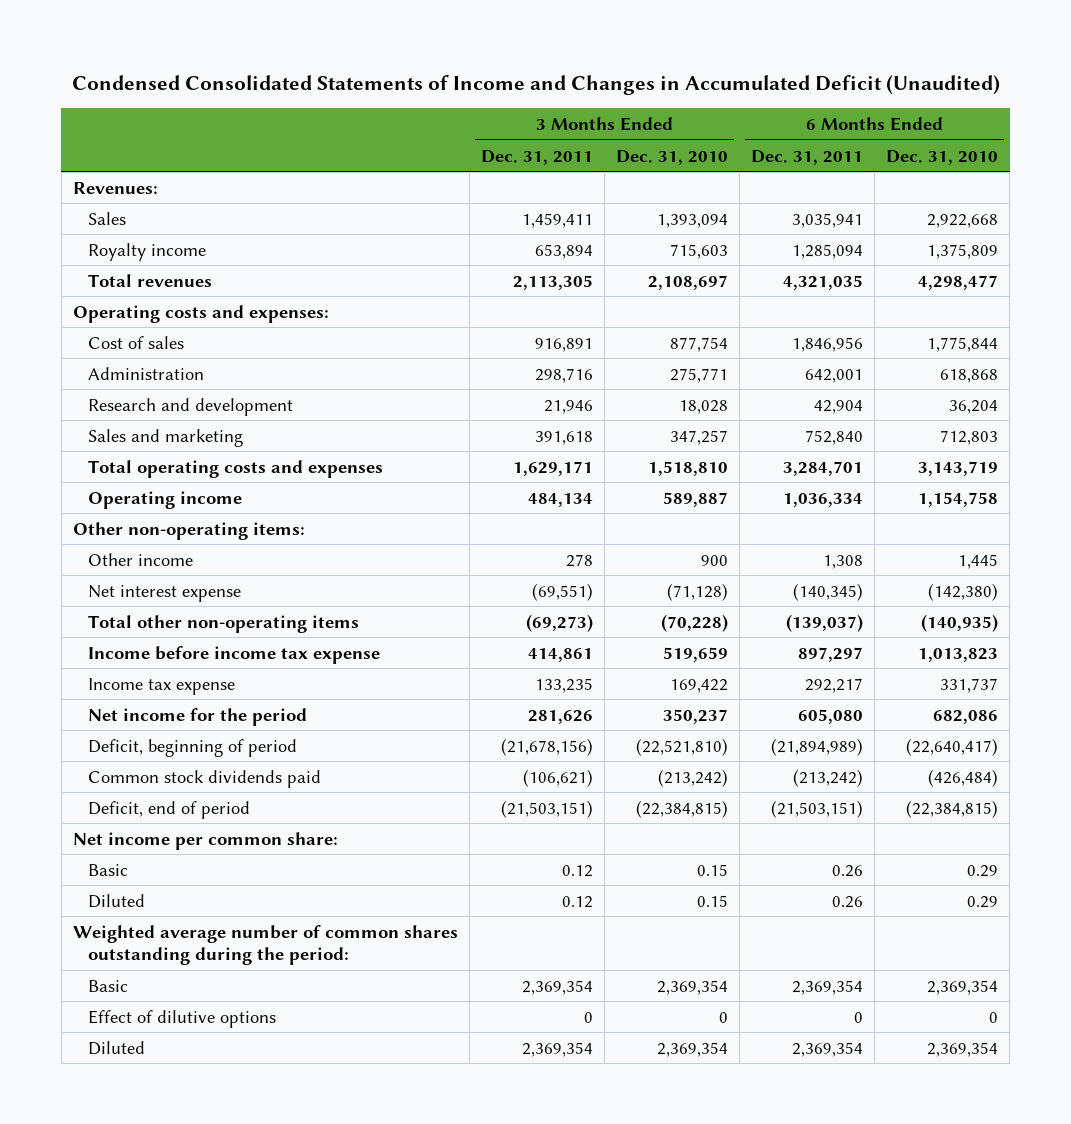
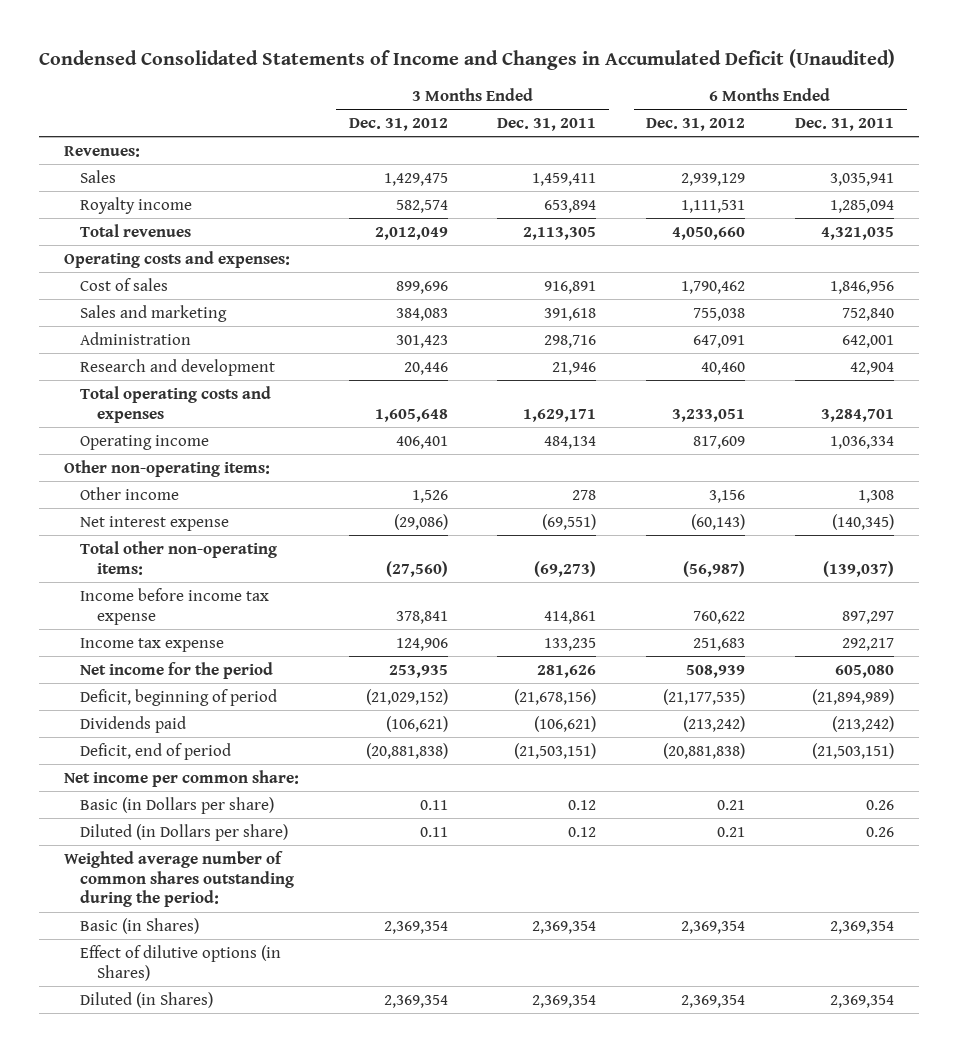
- | 3 Months Ended Dec. 31, 2011 | 3 Months Ended Dec. 31, 2010 | 6 Months Ended Dec. 31, 2011 | 6 Months Ended Dec. 31, 2010
+ | 3 Months Ended Dec. 31, 2012 | 3 Months Ended Dec. 31, 2011 | 6 Months Ended Dec. 31, 2012 | 6 Months Ended Dec. 31, 2011
moved up: Sales and marketing | 384,083 | 391,618 | 755,038 | 752,840
- Total other non-operating items | (69,273) | (70,228) | (139,037) | (140,935)
+ Total other non-operating items: | (27,560) | (69,273) | (56,987) | (139,037)
- Common stock dividends paid | (106,621) | (213,242) | (213,242) | (426,484)
+ Dividends paid | (106,621) | (106,621) | (213,242) | (213,242)
- Basic | 0.12 | 0.15 | 0.26 | 0.29
- Diluted | 0.12 | 0.15 | 0.26 | 0.29
+ Basic (in Dollars per share) | 0.11 | 0.12 | 0.21 | 0.26
+ Diluted (in Dollars per share) | 0.11 | 0.12 | 0.21 | 0.26
- Basic | 2,369,354 | 2,369,354 | 2,369,354 | 2,369,354
- Effect of dilutive options | 0 | 0 | 0 | 0
- Diluted | 2,369,354 | 2,369,354 | 2,369,354 | 2,369,354
+ Basic (in Shares) | 2,369,354 | 2,369,354 | 2,369,354 | 2,369,354
+ Effect of dilutive options (in Shares)
+ Diluted (in Shares) | 2,369,354 | 2,369,354 | 2,369,354 | 2,369,354

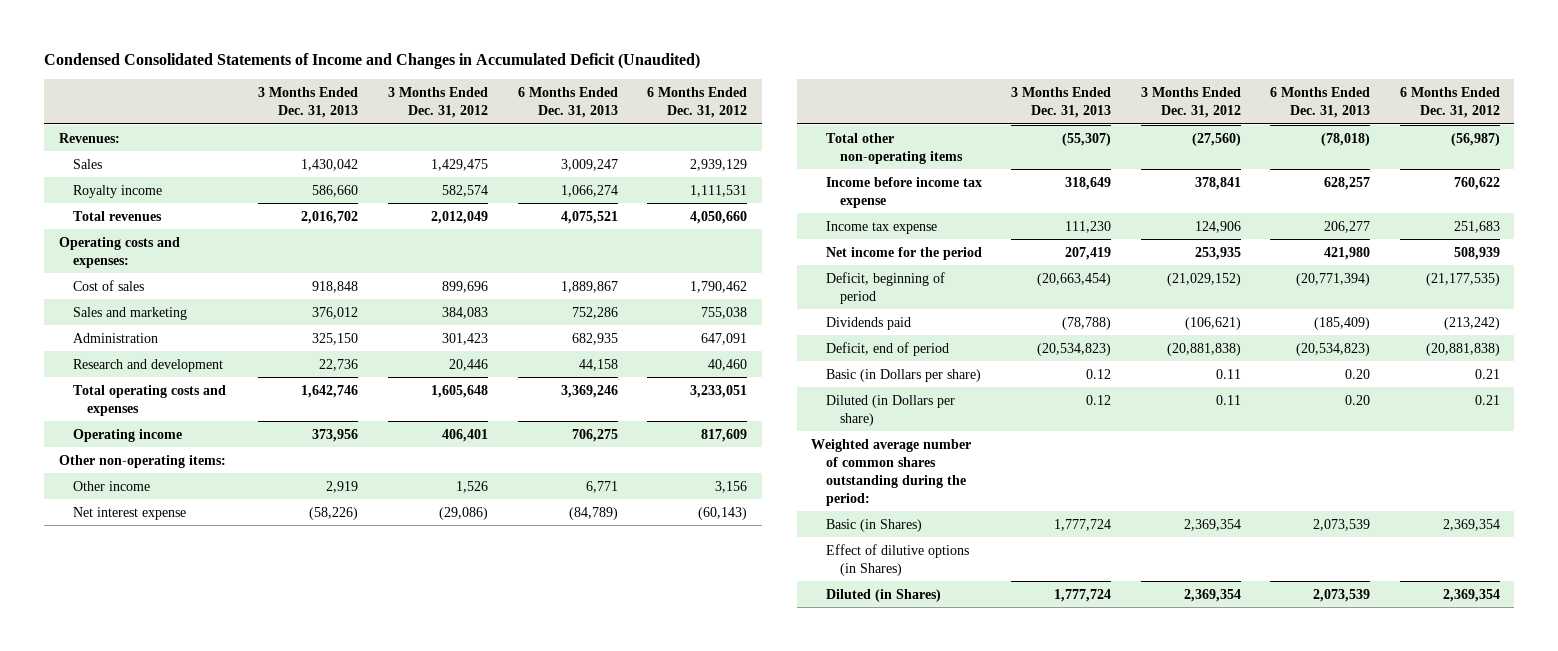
- | 3 Months Ended Dec. 31, 2012 | 3 Months Ended Dec. 31, 2011 | 6 Months Ended Dec. 31, 2012 | 6 Months Ended Dec. 31, 2011
+ | 3 Months Ended Dec. 31, 2013 | 3 Months Ended Dec. 31, 2012 | 6 Months Ended Dec. 31, 2013 | 6 Months Ended Dec. 31, 2012
- Total other non-operating items: | (27,560) | (69,273) | (56,987) | (139,037)
+ Total other non-operating items | (55,307) | (27,560) | (78,018) | (56,987)
- Net income per common share:

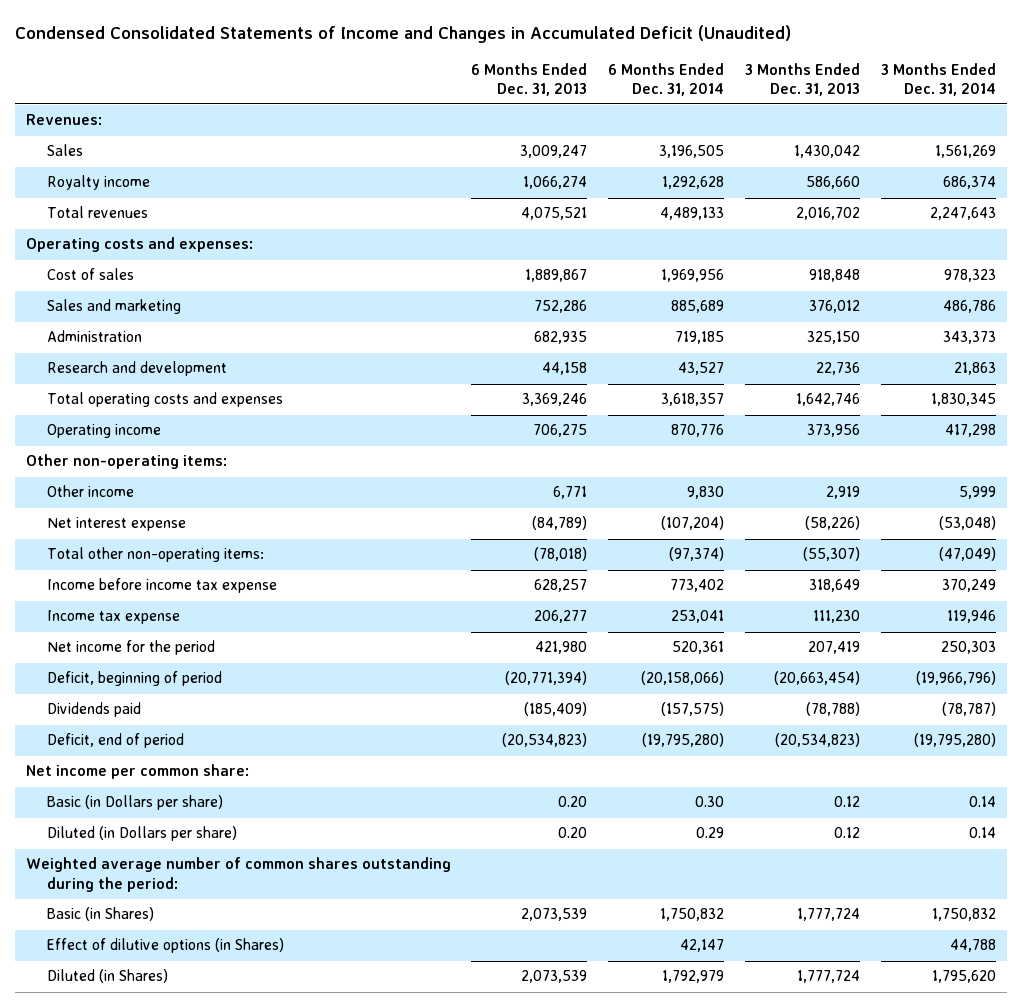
- | 3 Months Ended Dec. 31, 2013 | 3 Months Ended Dec. 31, 2012 | 6 Months Ended Dec. 31, 2013 | 6 Months Ended Dec. 31, 2012
+ | 6 Months Ended Dec. 31, 2013 | 6 Months Ended Dec. 31, 2014 | 3 Months Ended Dec. 31, 2013 | 3 Months Ended Dec. 31, 2014
- Total other non-operating items | (55,307) | (27,560) | (78,018) | (56,987)
+ Total other non-operating items: | (78,018) | (97,374) | (55,307) | (47,049)
+ Net income per common share:

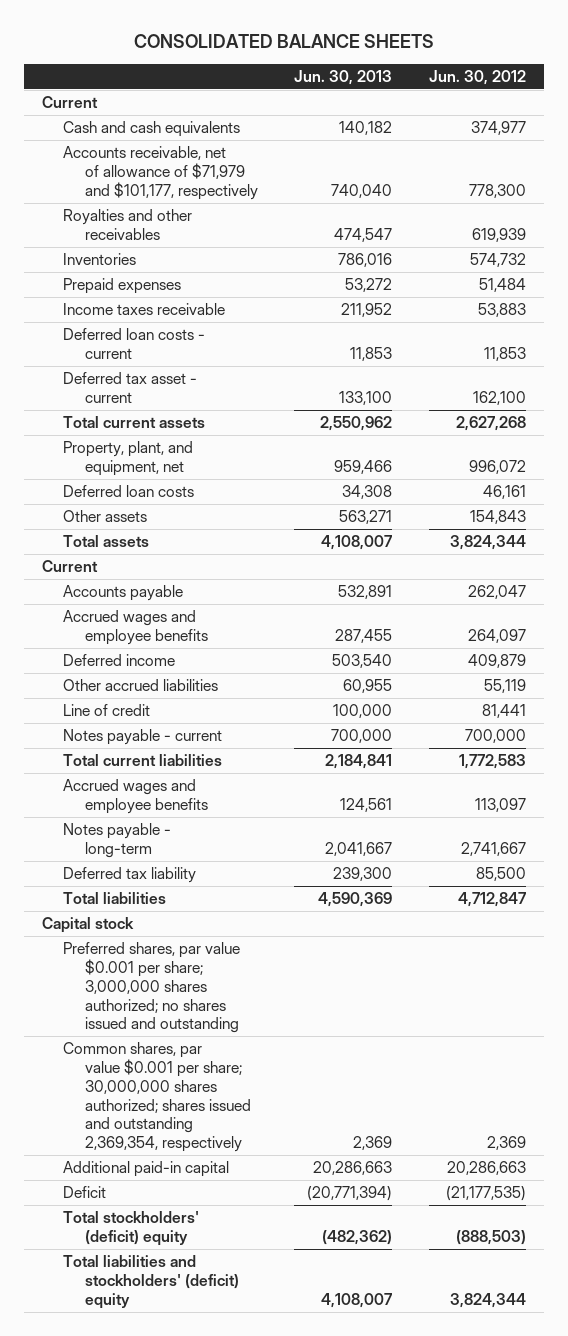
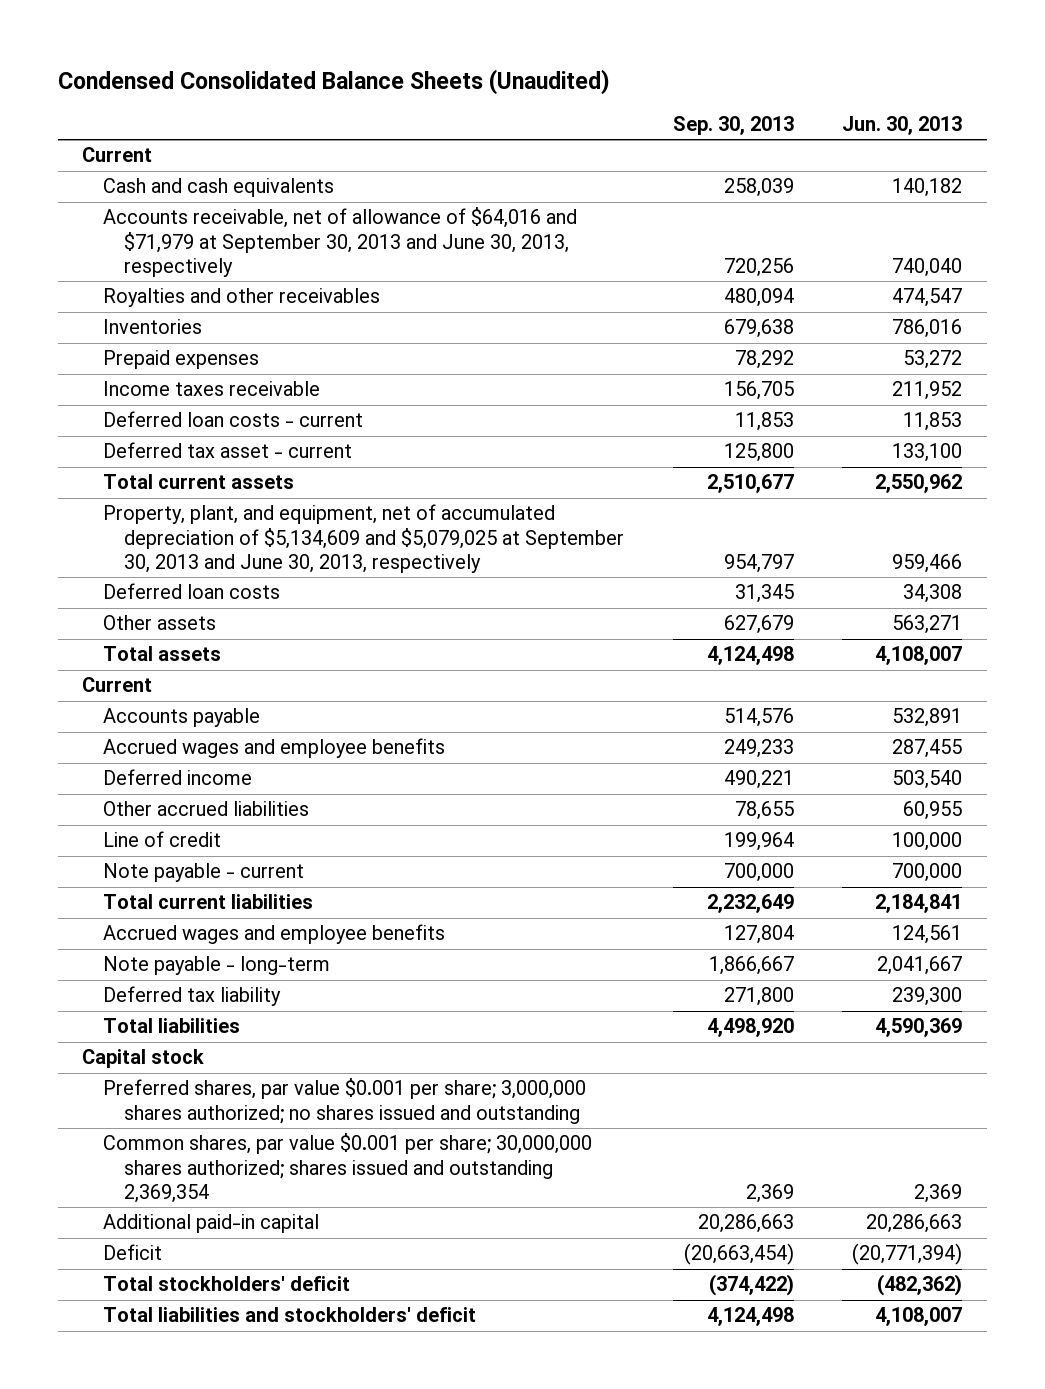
- CONSOLIDATED BALANCE SHEETS
+ Condensed Consolidated Balance Sheets (Unaudited)
- | Jun. 30, 2013 | Jun. 30, 2012
+ | Sep. 30, 2013 | Jun. 30, 2013
- Accounts receivable, net of allowance of $71,979 and $101,177, respectively | 740,040 | 778,300
+ Accounts receivable, net of allowance of $64,016 and $71,979 at September 30, 2013 and June 30, 2013, respectively | 720,256 | 740,040
- Property, plant, and equipment, net | 959,466 | 996,072
+ Property, plant, and equipment, net of accumulated depreciation of $5,134,609 and $5,079,025 at September 30, 2013 and June 30, 2013, respectively | 954,797 | 959,466
- Notes payable - current | 700,000 | 700,000
+ Note payable - current | 700,000 | 700,000
- Notes payable - long-term | 2,041,667 | 2,741,667
+ Note payable - long-term | 1,866,667 | 2,041,667
- Common shares, par value $0.001 per share; 30,000,000 shares authorized; shares issued and outstanding 2,369,354, respectively | 2,369 | 2,369
+ Common shares, par value $0.001 per share; 30,000,000 shares authorized; shares issued and outstanding 2,369,354 | 2,369 | 2,369
- Total stockholders' (deficit) equity | (482,362) | (888,503)
- Total liabilities and stockholders' (deficit) equity | 4,108,007 | 3,824,344
+ Total stockholders' deficit | (374,422) | (482,362)
+ Total liabilities and stockholders' deficit | 4,124,498 | 4,108,007

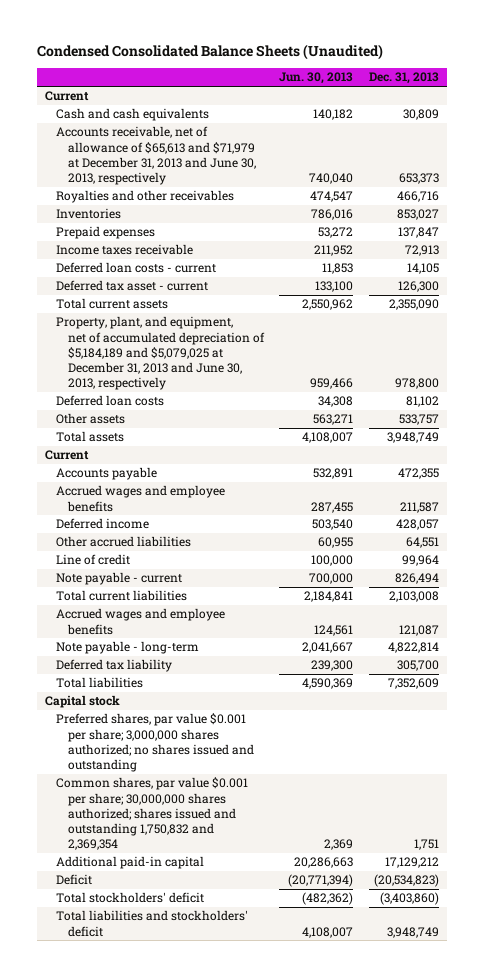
- | Sep. 30, 2013 | Jun. 30, 2013
+ | Jun. 30, 2013 | Dec. 31, 2013
- Accounts receivable, net of allowance of $64,016 and $71,979 at September 30, 2013 and June 30, 2013, respectively | 720,256 | 740,040
+ Accounts receivable, net of allowance of $65,613 and $71,979 at December 31, 2013 and June 30, 2013, respectively | 740,040 | 653,373
- Property, plant, and equipment, net of accumulated depreciation of $5,134,609 and $5,079,025 at September 30, 2013 and June 30, 2013, respectively | 954,797 | 959,466
+ Property, plant, and equipment, net of accumulated depreciation of $5,184,189 and $5,079,025 at December 31, 2013 and June 30, 2013, respectively | 959,466 | 978,800
- Common shares, par value $0.001 per share; 30,000,000 shares authorized; shares issued and outstanding 2,369,354 | 2,369 | 2,369
+ Common shares, par value $0.001 per share; 30,000,000 shares authorized; shares issued and outstanding 1,750,832 and 2,369,354 | 2,369 | 1,751

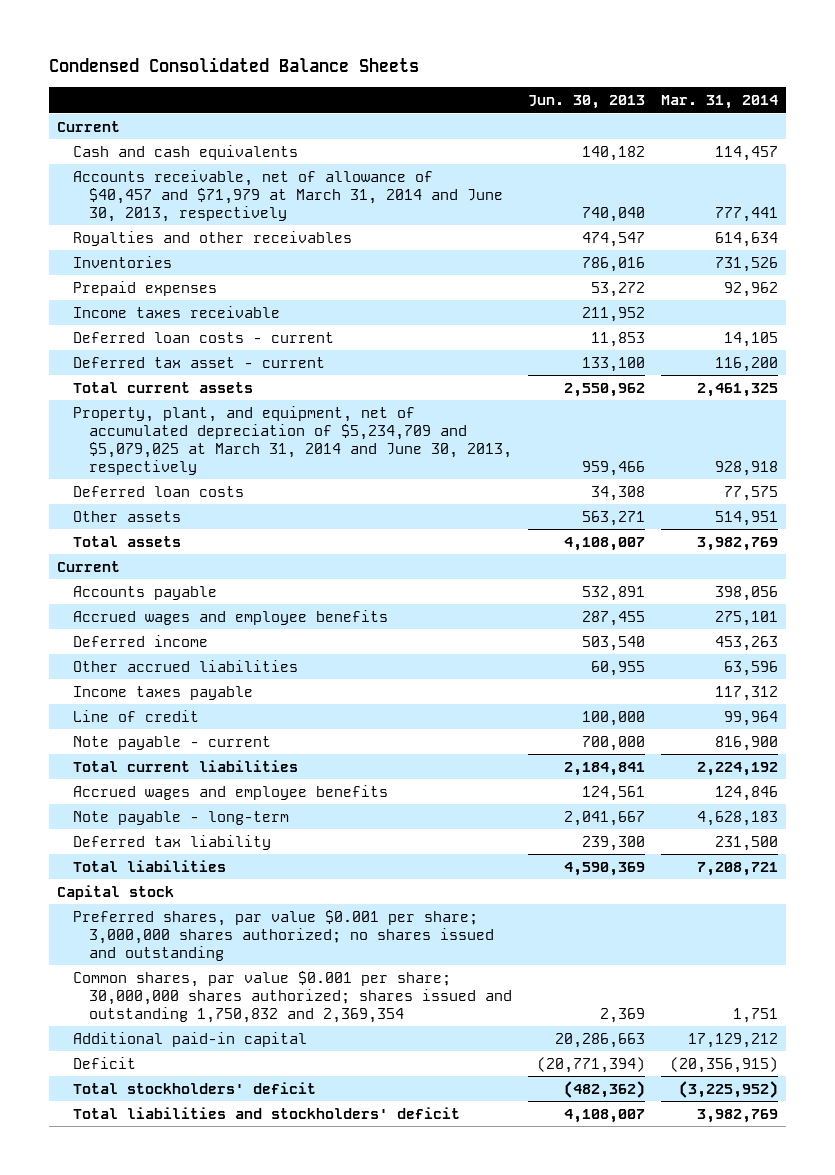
- Condensed Consolidated Balance Sheets (Unaudited)
+ Condensed Consolidated Balance Sheets
- | Jun. 30, 2013 | Dec. 31, 2013
+ | Jun. 30, 2013 | Mar. 31, 2014
- Accounts receivable, net of allowance of $65,613 and $71,979 at December 31, 2013 and June 30, 2013, respectively | 740,040 | 653,373
+ Accounts receivable, net of allowance of $40,457 and $71,979 at March 31, 2014 and June 30, 2013, respectively | 740,040 | 777,441
- Property, plant, and equipment, net of accumulated depreciation of $5,184,189 and $5,079,025 at December 31, 2013 and June 30, 2013, respectively | 959,466 | 978,800
+ Property, plant, and equipment, net of accumulated depreciation of $5,234,709 and $5,079,025 at March 31, 2014 and June 30, 2013, respectively | 959,466 | 928,918
+ Income taxes payable | | 117,312

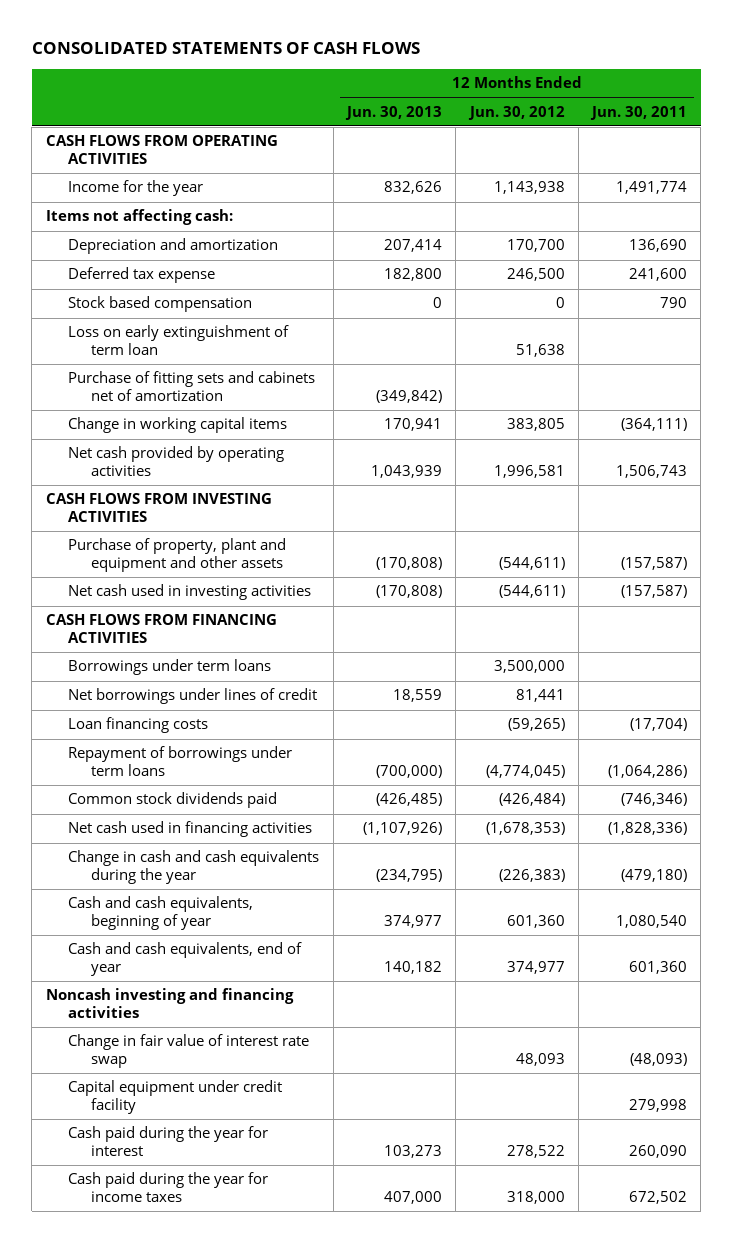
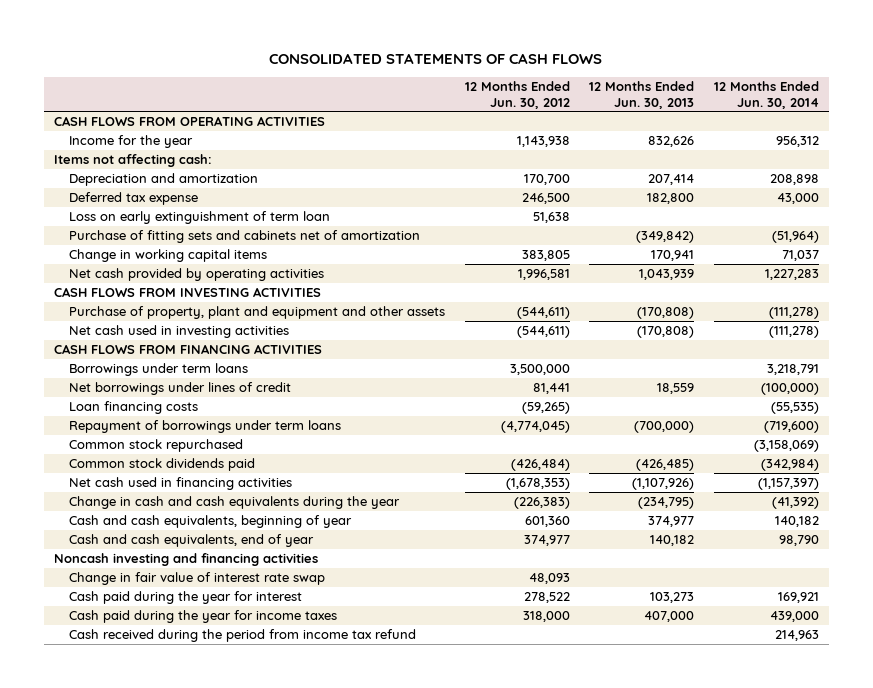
- | 12 Months Ended Jun. 30, 2013 | 12 Months Ended Jun. 30, 2012 | 12 Months Ended Jun. 30, 2011
+ | 12 Months Ended Jun. 30, 2012 | 12 Months Ended Jun. 30, 2013 | 12 Months Ended Jun. 30, 2014
- Stock based compensation | 0 | 0 | 790
+ Common stock repurchased | | | (3,158,069)
- Capital equipment under credit facility | | | 279,998
+ Cash received during the period from income tax refund | | | 214,963

